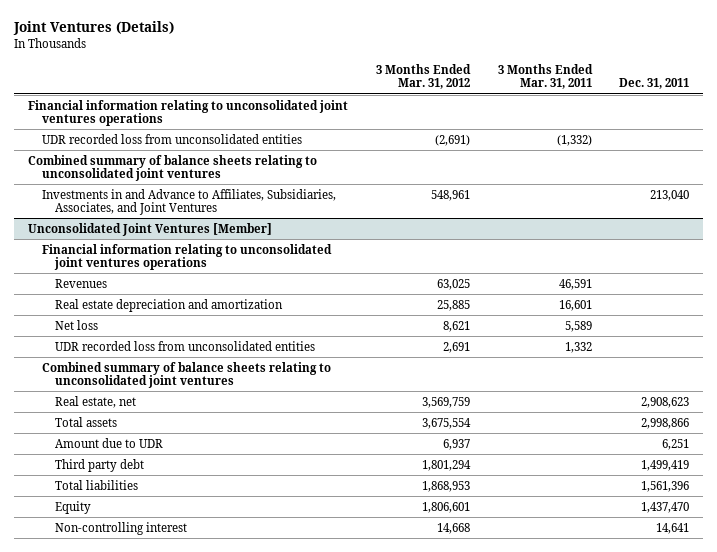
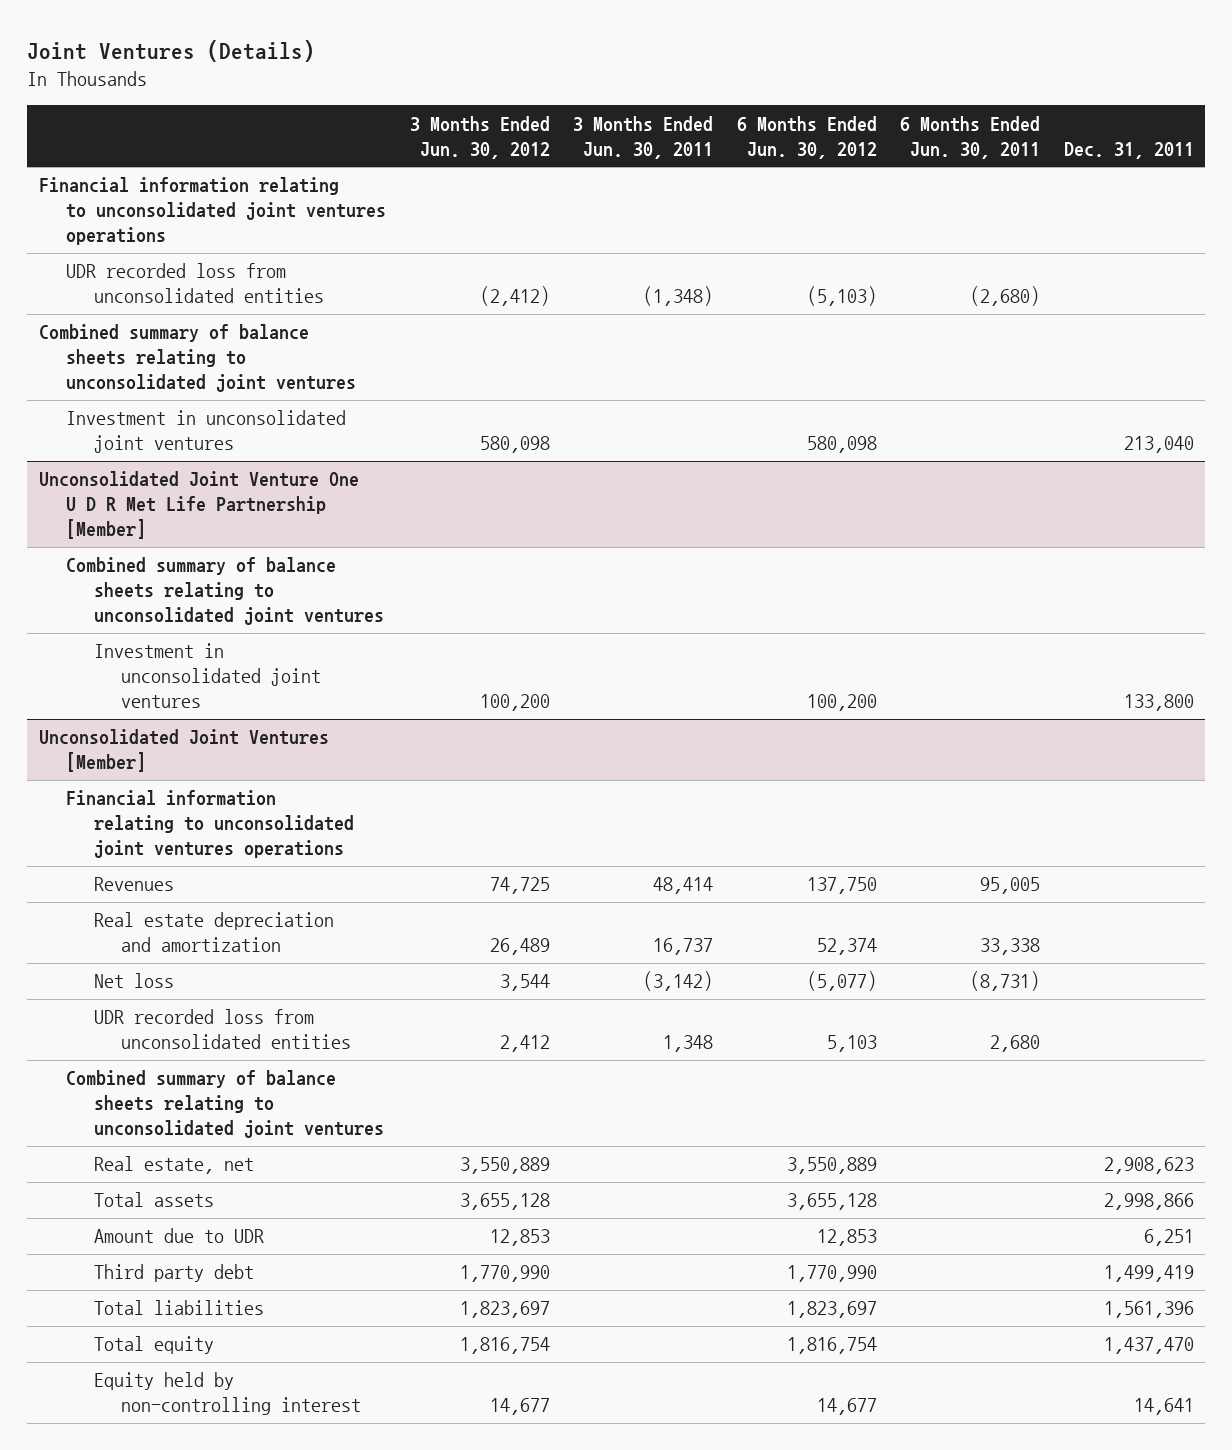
- | 3 Months Ended Mar. 31, 2012 | 3 Months Ended Mar. 31, 2011 | Dec. 31, 2011
+ | 3 Months Ended Jun. 30, 2012 | 3 Months Ended Jun. 30, 2011 | 6 Months Ended Jun. 30, 2012 | 6 Months Ended Jun. 30, 2011 | Dec. 31, 2011
- Investments in and Advance to Affiliates, Subsidiaries, Associates, and Joint Ventures | 548,961 | | 213,040
+ Investment in unconsolidated joint ventures | 580,098 | | 580,098 | | 213,040
+ Unconsolidated Joint Venture One U D R Met Life Partnership [Member]
+ Combined summary of balance sheets relating to unconsolidated joint ventures
+ Investment in unconsolidated joint ventures | 100,200 | | 100,200 | | 133,800
@ Unconsolidated Joint Ventures [Member]
- Equity | 1,806,601 | | 1,437,470
- Non-controlling interest | 14,668 | | 14,641
+ Total equity | 1,816,754 | | 1,816,754 | | 1,437,470
+ Equity held by non-controlling interest | 14,677 | | 14,677 | | 14,641

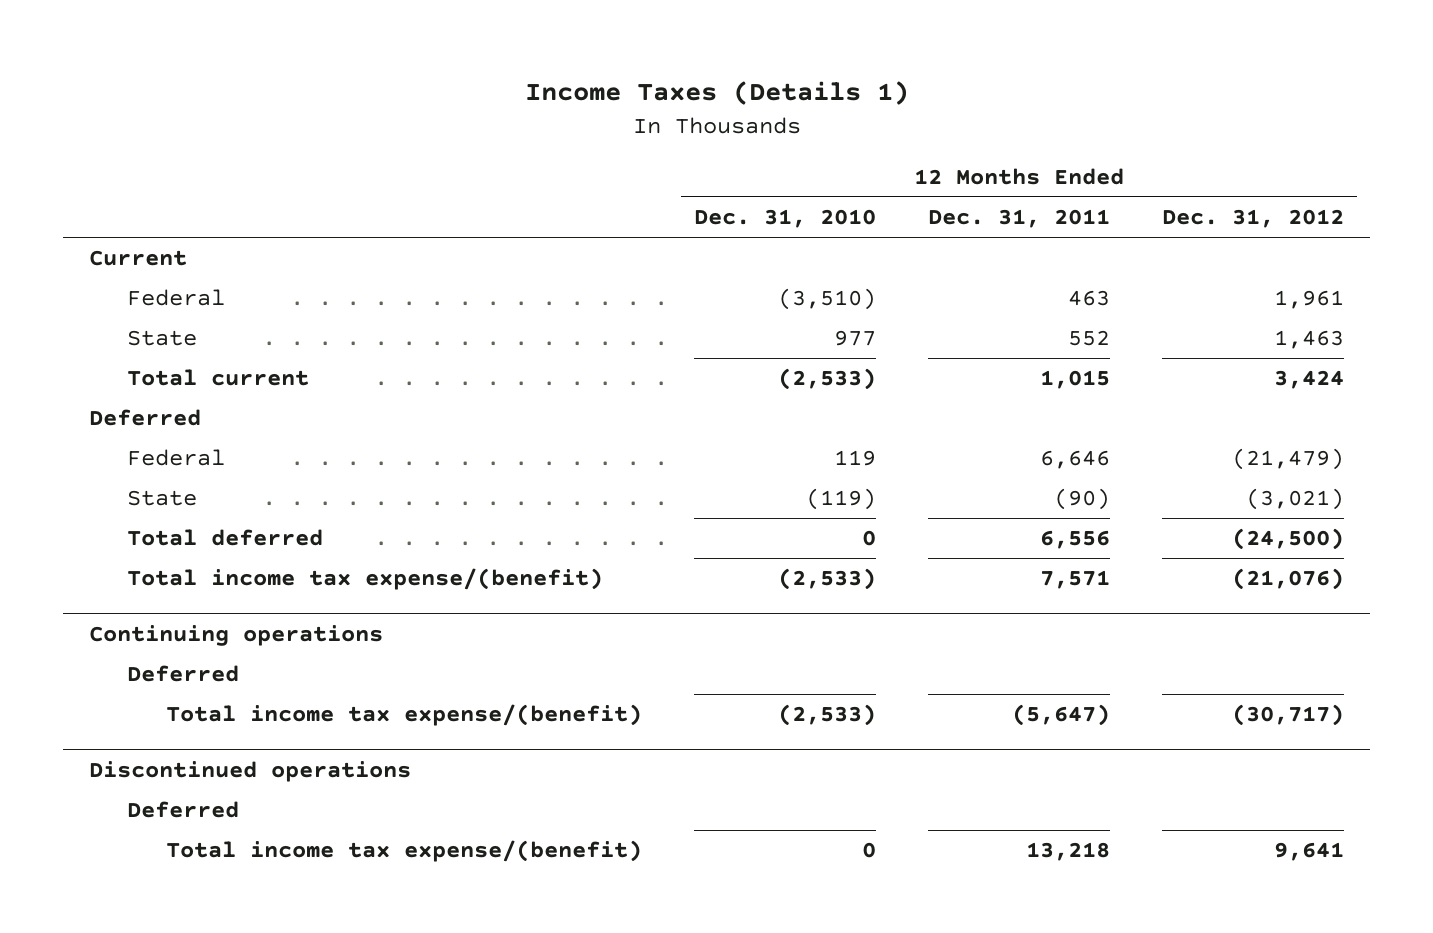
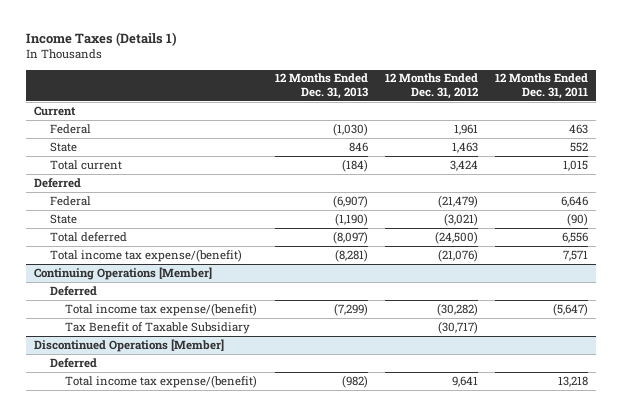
- | 12 Months Ended Dec. 31, 2010 | 12 Months Ended Dec. 31, 2011 | 12 Months Ended Dec. 31, 2012
+ | 12 Months Ended Dec. 31, 2013 | 12 Months Ended Dec. 31, 2012 | 12 Months Ended Dec. 31, 2011
- Continuing operations
+ Continuing Operations [Member]
- Total income tax expense/(benefit) | (2,533) | (5,647) | (30,717)
- Discontinued operations
+ Total income tax expense/(benefit) | (7,299) | (30,282) | (5,647)
+ Tax Benefit of Taxable Subsidiary | | (30,717) |
+ Discontinued Operations [Member]

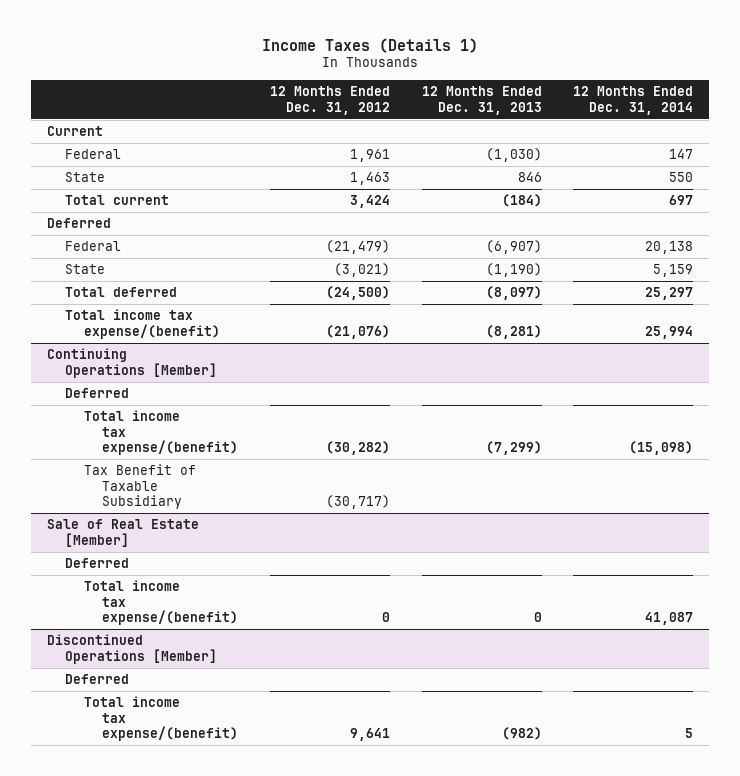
- | 12 Months Ended Dec. 31, 2013 | 12 Months Ended Dec. 31, 2012 | 12 Months Ended Dec. 31, 2011
+ | 12 Months Ended Dec. 31, 2012 | 12 Months Ended Dec. 31, 2013 | 12 Months Ended Dec. 31, 2014
+ Sale of Real Estate [Member]
+ Deferred
+ Total income tax expense/(benefit) | 0 | 0 | 41,087

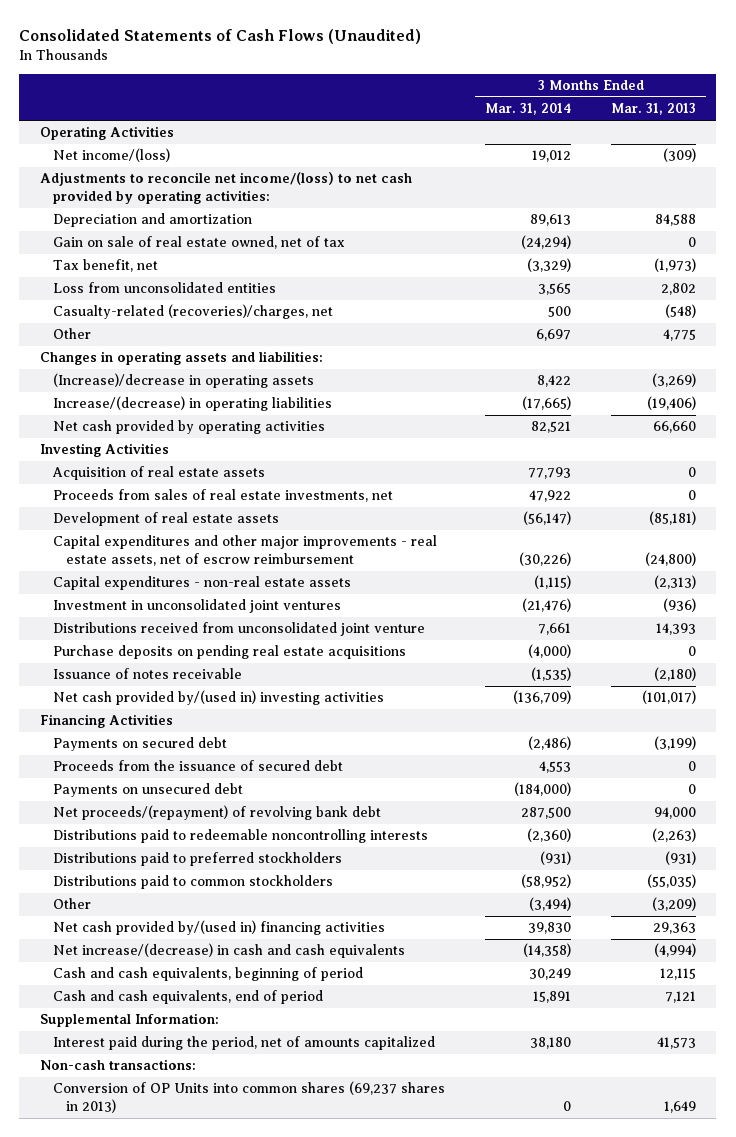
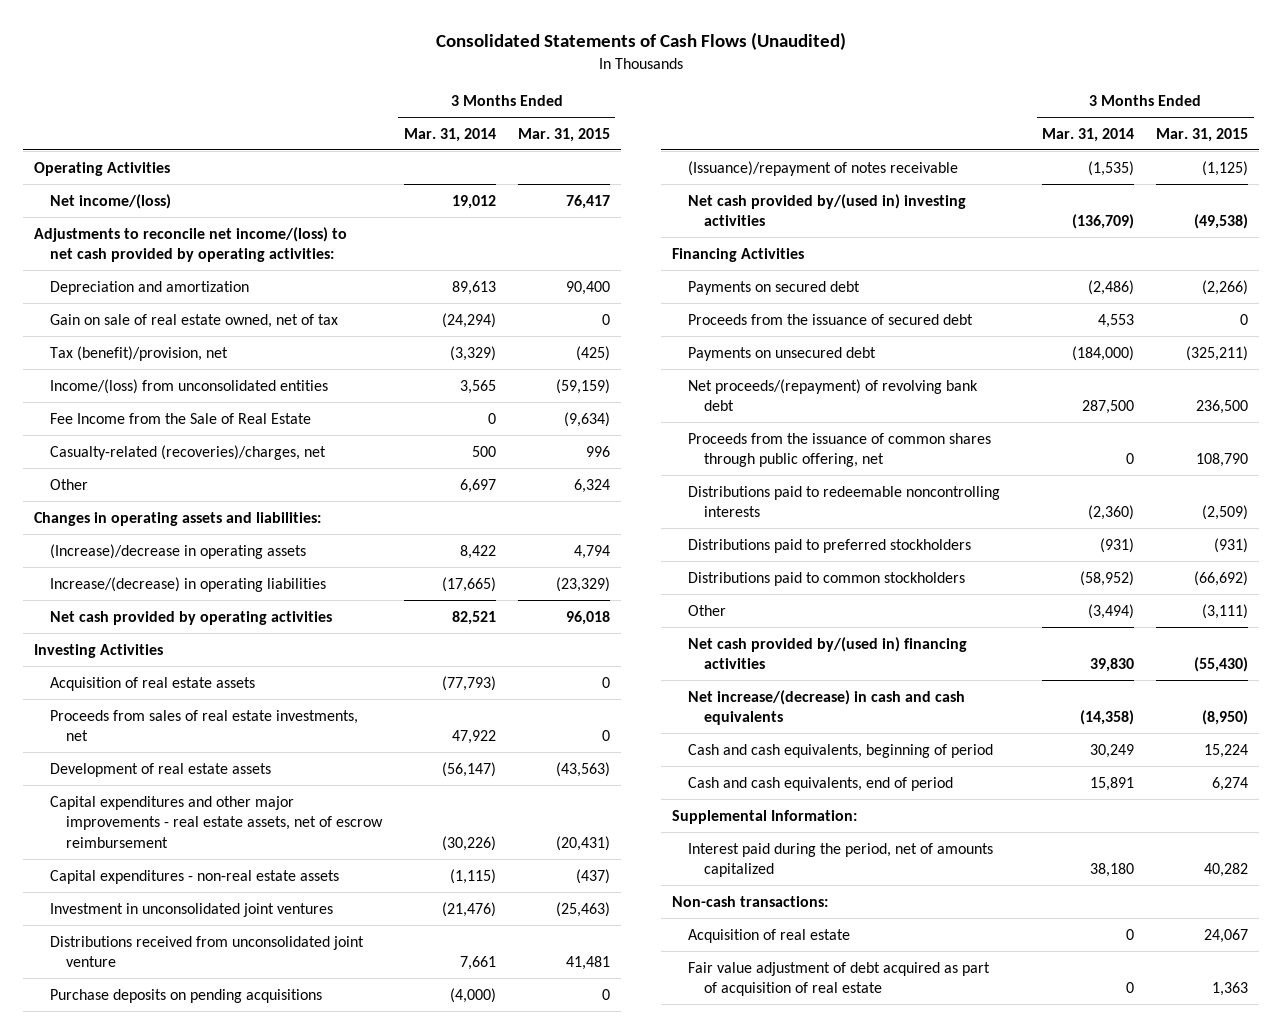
- | 3 Months Ended Mar. 31, 2014 | 3 Months Ended Mar. 31, 2013
+ | 3 Months Ended Mar. 31, 2014 | 3 Months Ended Mar. 31, 2015
- Tax benefit, net | (3,329) | (1,973)
- Loss from unconsolidated entities | 3,565 | 2,802
+ Tax (benefit)/provision, net | (3,329) | (425)
+ Income/(loss) from unconsolidated entities | 3,565 | (59,159)
+ Fee Income from the Sale of Real Estate | 0 | (9,634)
- Acquisition of real estate assets | 77,793 | 0
+ Acquisition of real estate assets | (77,793) | 0
- Purchase deposits on pending real estate acquisitions | (4,000) | 0
- Issuance of notes receivable | (1,535) | (2,180)
+ Purchase deposits on pending acquisitions | (4,000) | 0
+ (Issuance)/repayment of notes receivable | (1,535) | (1,125)
+ Proceeds from the issuance of common shares through public offering, net | 0 | 108,790
- Conversion of OP Units into common shares (69,237 shares in 2013) | 0 | 1,649
+ Acquisition of real estate | 0 | 24,067
+ Fair value adjustment of debt acquired as part of acquisition of real estate | 0 | 1,363

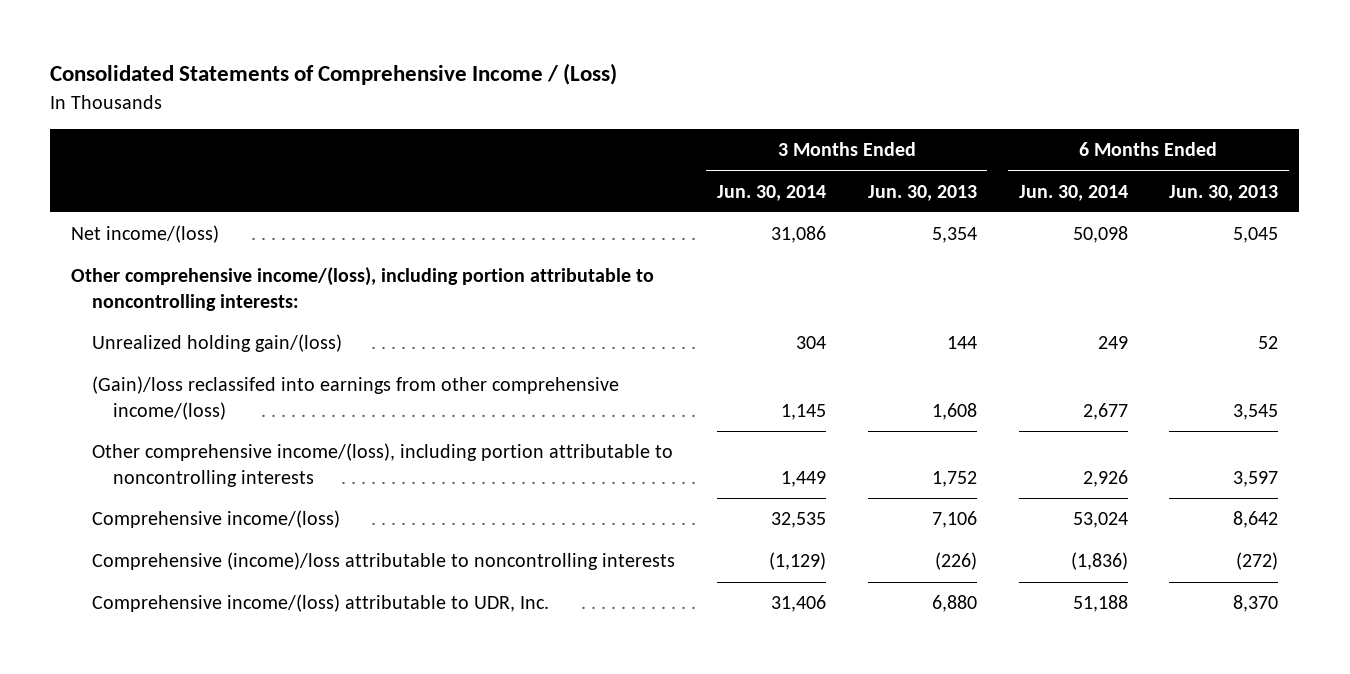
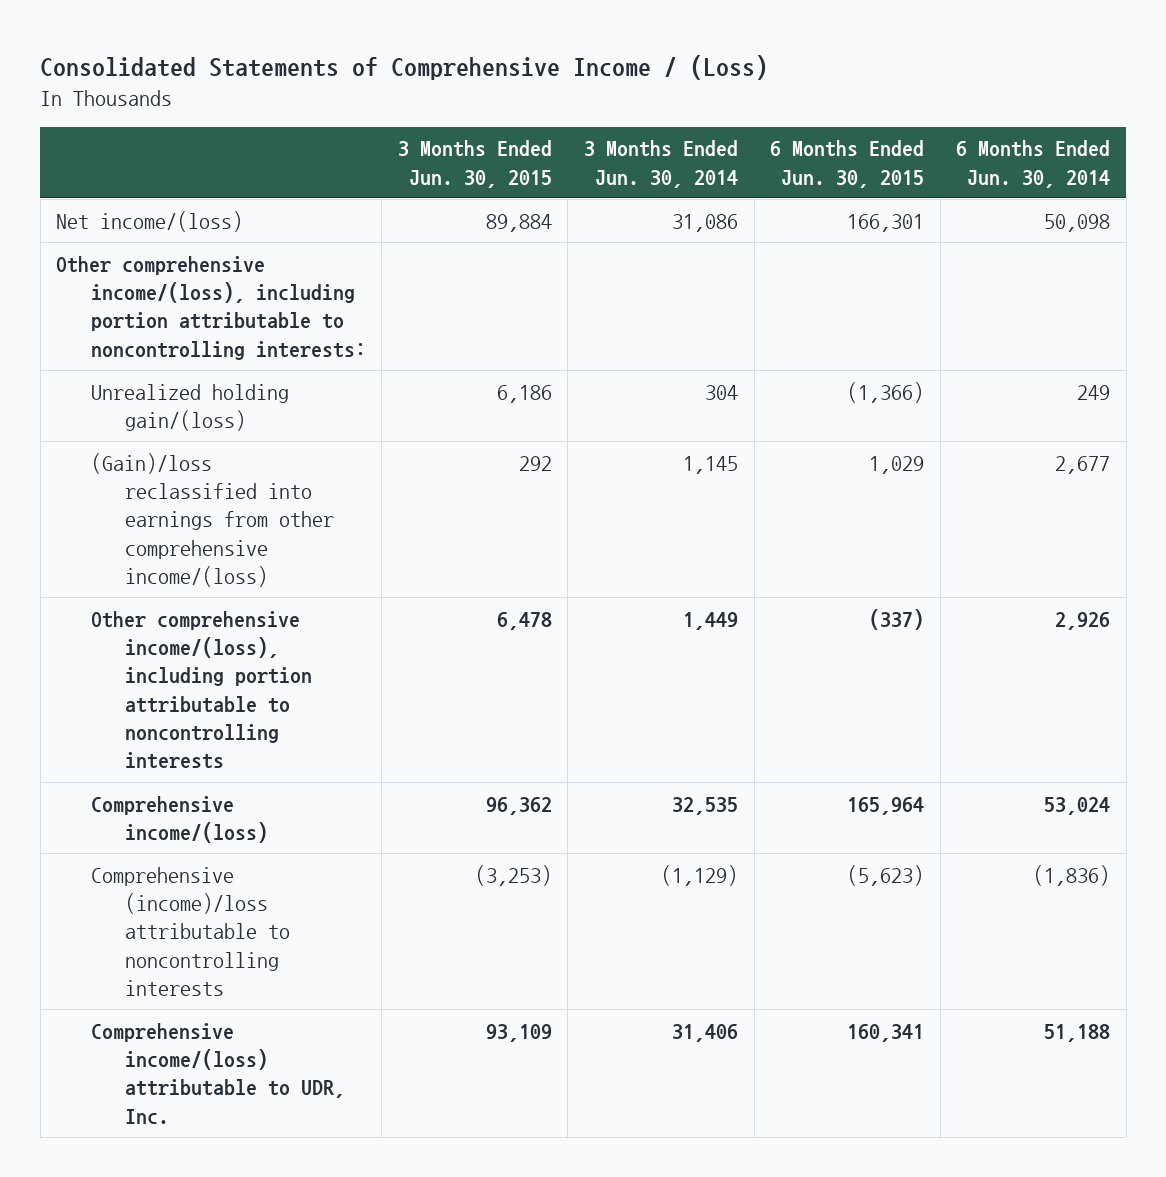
- | 3 Months Ended Jun. 30, 2014 | 3 Months Ended Jun. 30, 2013 | 6 Months Ended Jun. 30, 2014 | 6 Months Ended Jun. 30, 2013
+ | 3 Months Ended Jun. 30, 2015 | 3 Months Ended Jun. 30, 2014 | 6 Months Ended Jun. 30, 2015 | 6 Months Ended Jun. 30, 2014
- (Gain)/loss reclassifed into earnings from other comprehensive income/(loss) | 1,145 | 1,608 | 2,677 | 3,545
+ (Gain)/loss reclassified into earnings from other comprehensive income/(loss) | 292 | 1,145 | 1,029 | 2,677

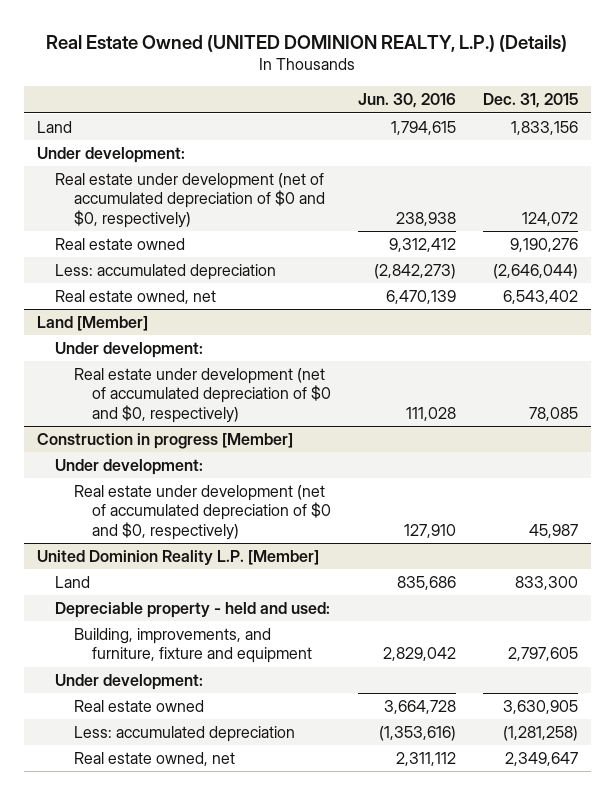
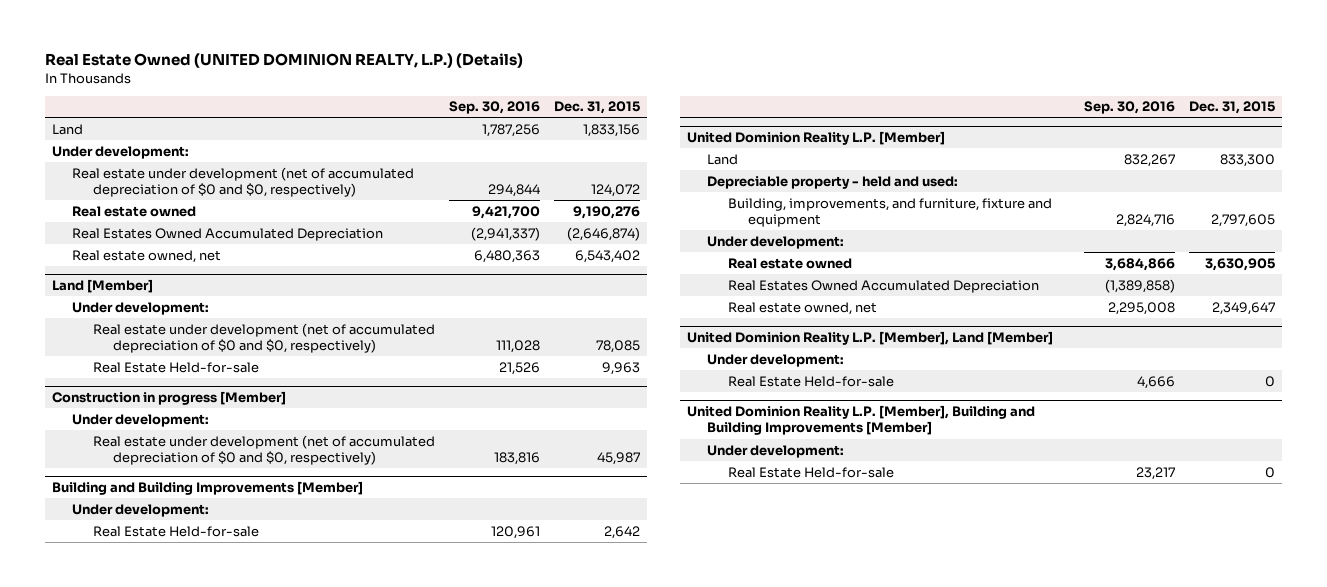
- | Jun. 30, 2016 | Dec. 31, 2015
+ | Sep. 30, 2016 | Dec. 31, 2015
- Less: accumulated depreciation | (2,842,273) | (2,646,044)
+ Real Estates Owned Accumulated Depreciation | (2,941,337) | (2,646,874)
@ Land [Member]
+ Real Estate Held-for-sale | 21,526 | 9,963
+ Building and Building Improvements [Member]
+ Under development:
+ Real Estate Held-for-sale | 120,961 | 2,642
@ United Dominion Reality L.P. [Member]
- Less: accumulated depreciation | (1,353,616) | (1,281,258)
+ Real Estates Owned Accumulated Depreciation | (1,389,858) |
+ United Dominion Reality L.P. [Member], Land [Member]
+ Under development:
+ Real Estate Held-for-sale | 4,666 | 0
+ United Dominion Reality L.P. [Member], Building and Building Improvements [Member]
+ Under development:
+ Real Estate Held-for-sale | 23,217 | 0

